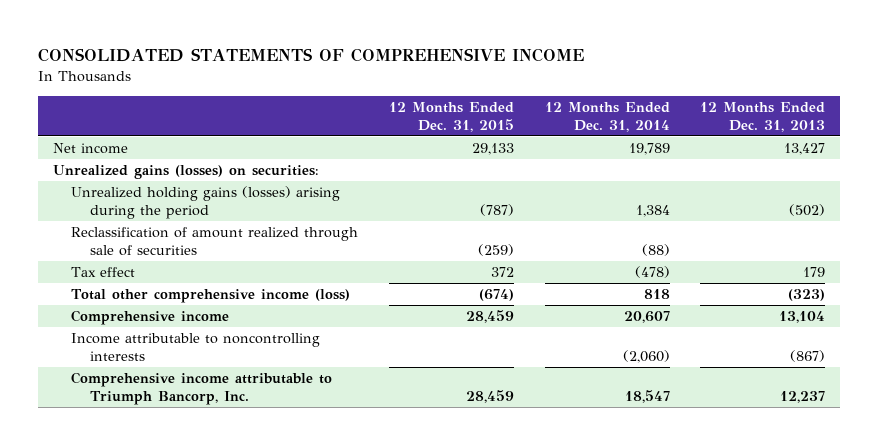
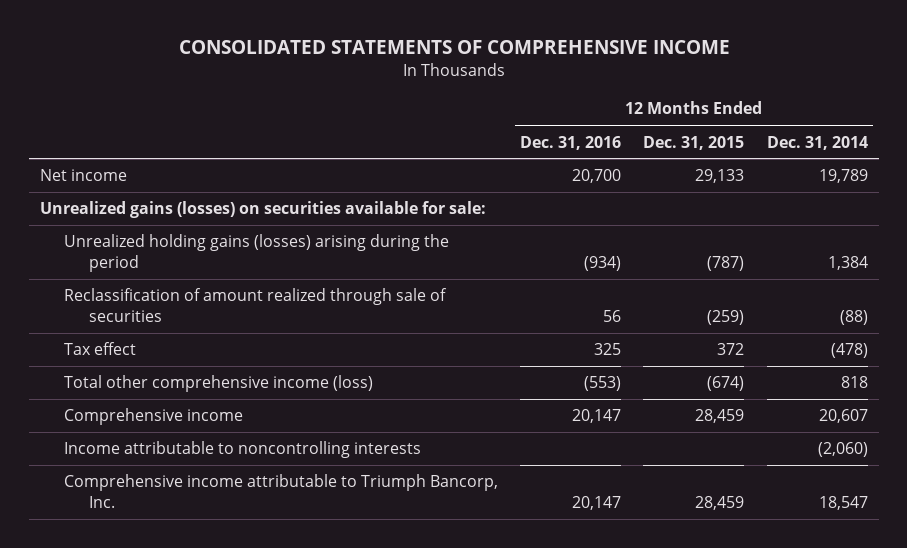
- | 12 Months Ended Dec. 31, 2015 | 12 Months Ended Dec. 31, 2014 | 12 Months Ended Dec. 31, 2013
+ | 12 Months Ended Dec. 31, 2016 | 12 Months Ended Dec. 31, 2015 | 12 Months Ended Dec. 31, 2014
- Unrealized gains (losses) on securities:
+ Unrealized gains (losses) on securities available for sale:

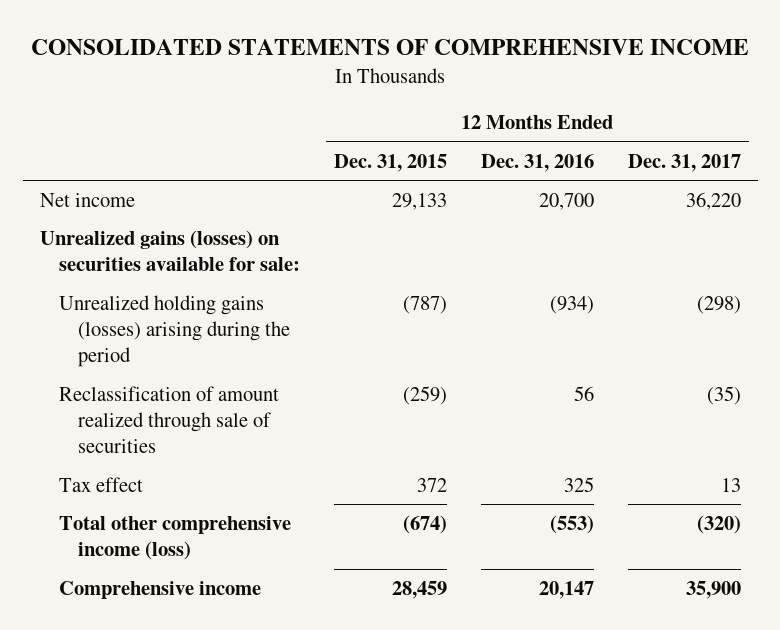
- | 12 Months Ended Dec. 31, 2016 | 12 Months Ended Dec. 31, 2015 | 12 Months Ended Dec. 31, 2014
+ | 12 Months Ended Dec. 31, 2015 | 12 Months Ended Dec. 31, 2016 | 12 Months Ended Dec. 31, 2017
- Income attributable to noncontrolling interests | | | (2,060)
- Comprehensive income attributable to Triumph Bancorp, Inc. | 20,147 | 28,459 | 18,547

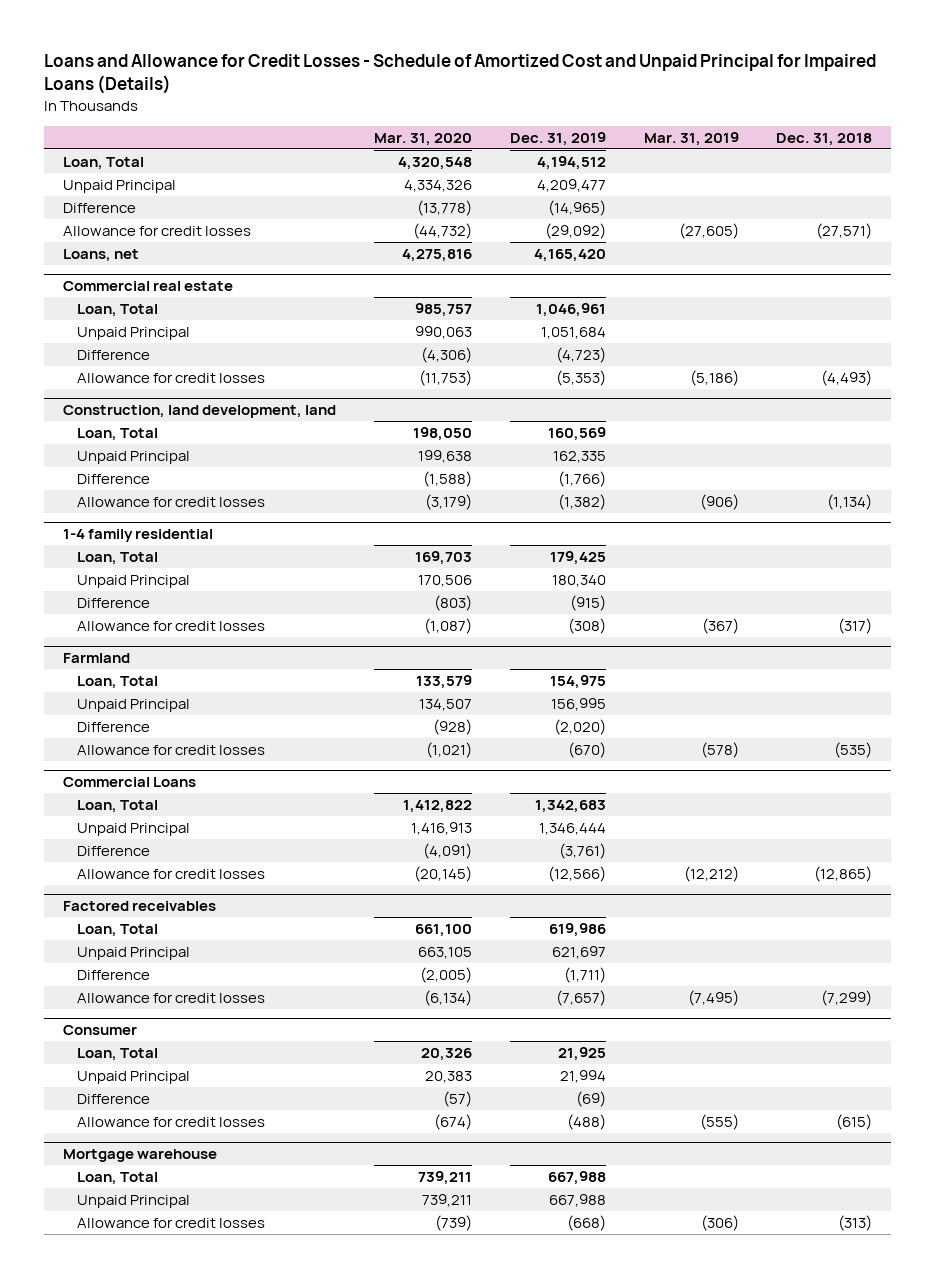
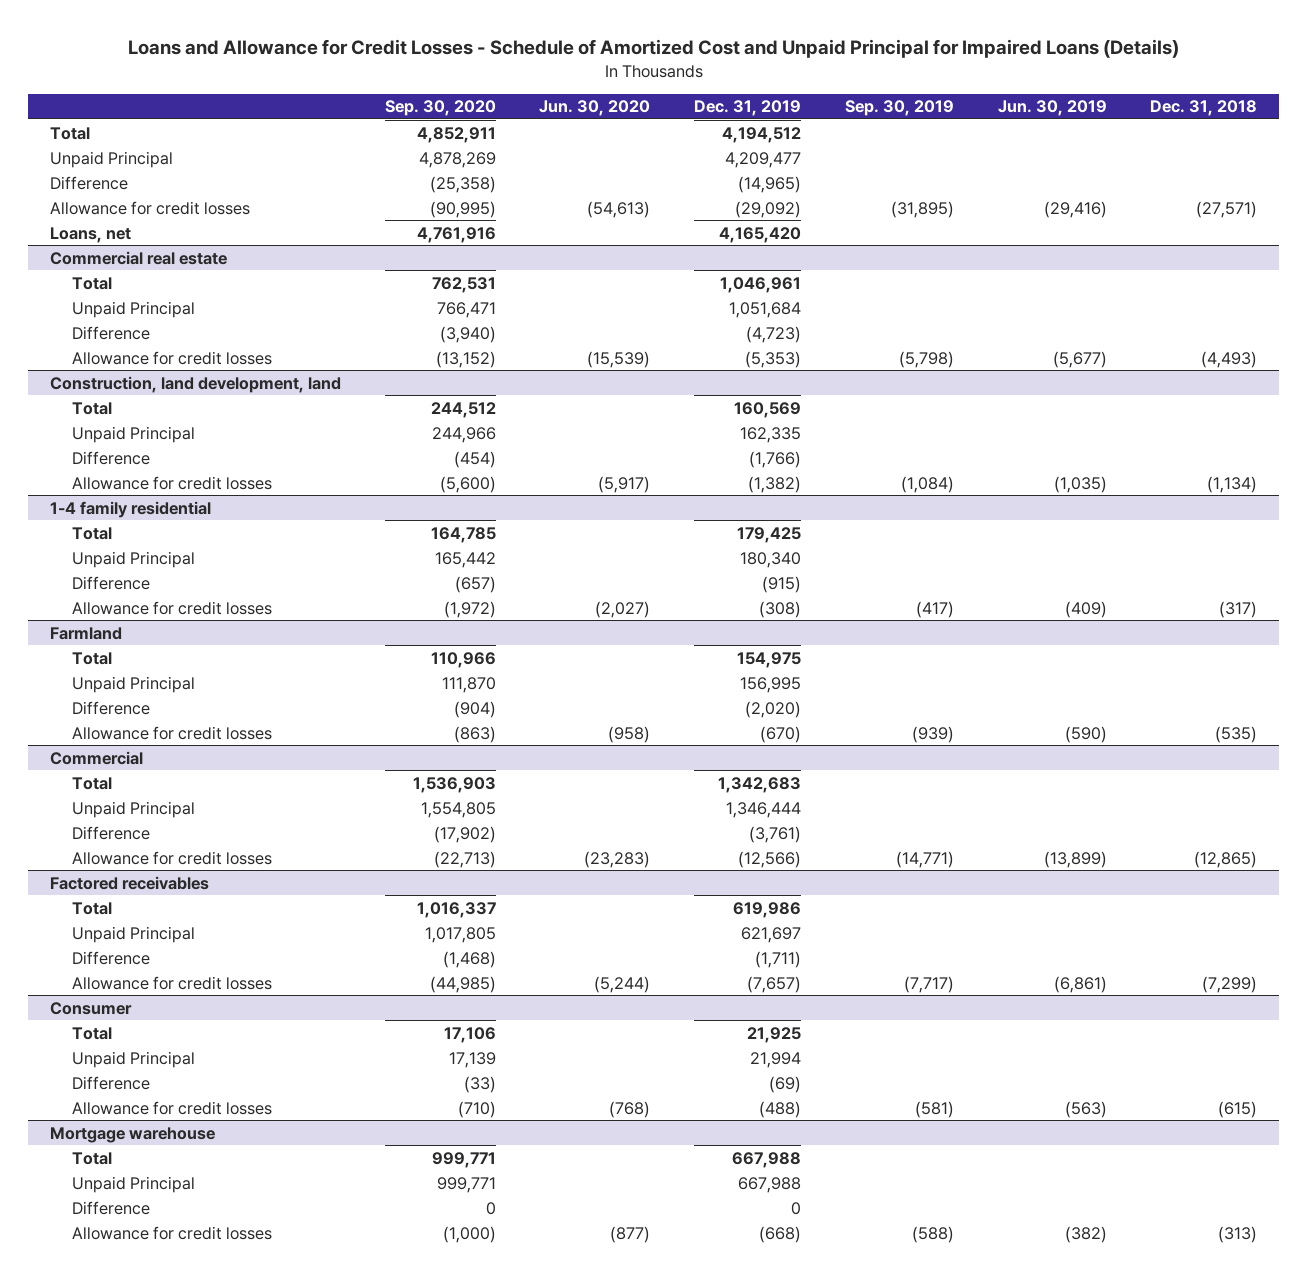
- | Mar. 31, 2020 | Dec. 31, 2019 | Mar. 31, 2019 | Dec. 31, 2018
+ | Sep. 30, 2020 | Jun. 30, 2020 | Dec. 31, 2019 | Sep. 30, 2019 | Jun. 30, 2019 | Dec. 31, 2018
- Loan, Total | 4,320,548 | 4,194,512 | |
+ Total | 4,852,911 | | 4,194,512 | | |
@ Commercial real estate
- Loan, Total | 985,757 | 1,046,961 | |
+ Total | 762,531 | | 1,046,961 | | |
@ Construction, land development, land
- Loan, Total | 198,050 | 160,569 | |
+ Total | 244,512 | | 160,569 | | |
@ 1-4 family residential
- Loan, Total | 169,703 | 179,425 | |
+ Total | 164,785 | | 179,425 | | |
@ Farmland
- Loan, Total | 133,579 | 154,975 | |
+ Total | 110,966 | | 154,975 | | |
- Commercial Loans
- Loan, Total | 1,412,822 | 1,342,683 | |
+ Commercial
+ Total | 1,536,903 | | 1,342,683 | | |
@ Factored receivables
- Loan, Total | 661,100 | 619,986 | |
+ Total | 1,016,337 | | 619,986 | | |
@ Consumer
- Loan, Total | 20,326 | 21,925 | |
+ Total | 17,106 | | 21,925 | | |
@ Mortgage warehouse
- Loan, Total | 739,211 | 667,988 | |
+ Total | 999,771 | | 667,988 | | |
+ Difference | 0 | | 0 | | |

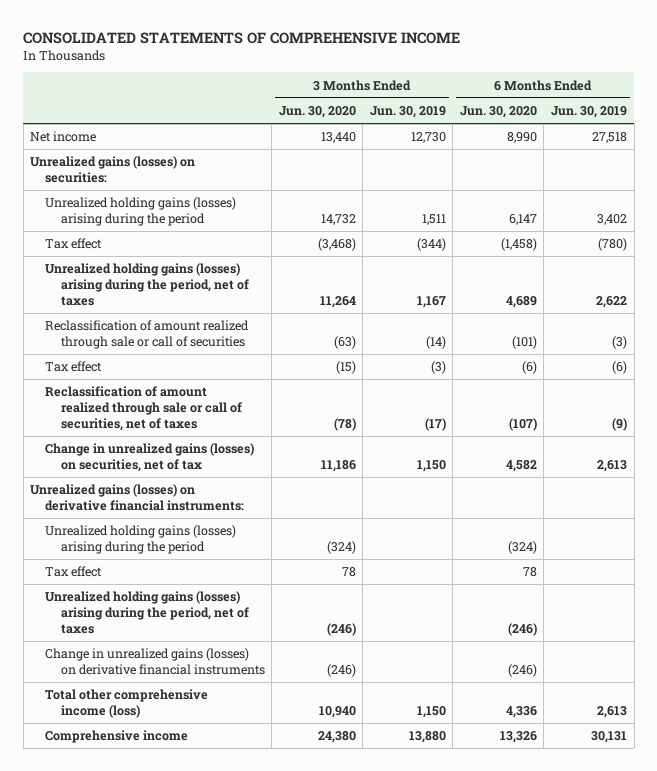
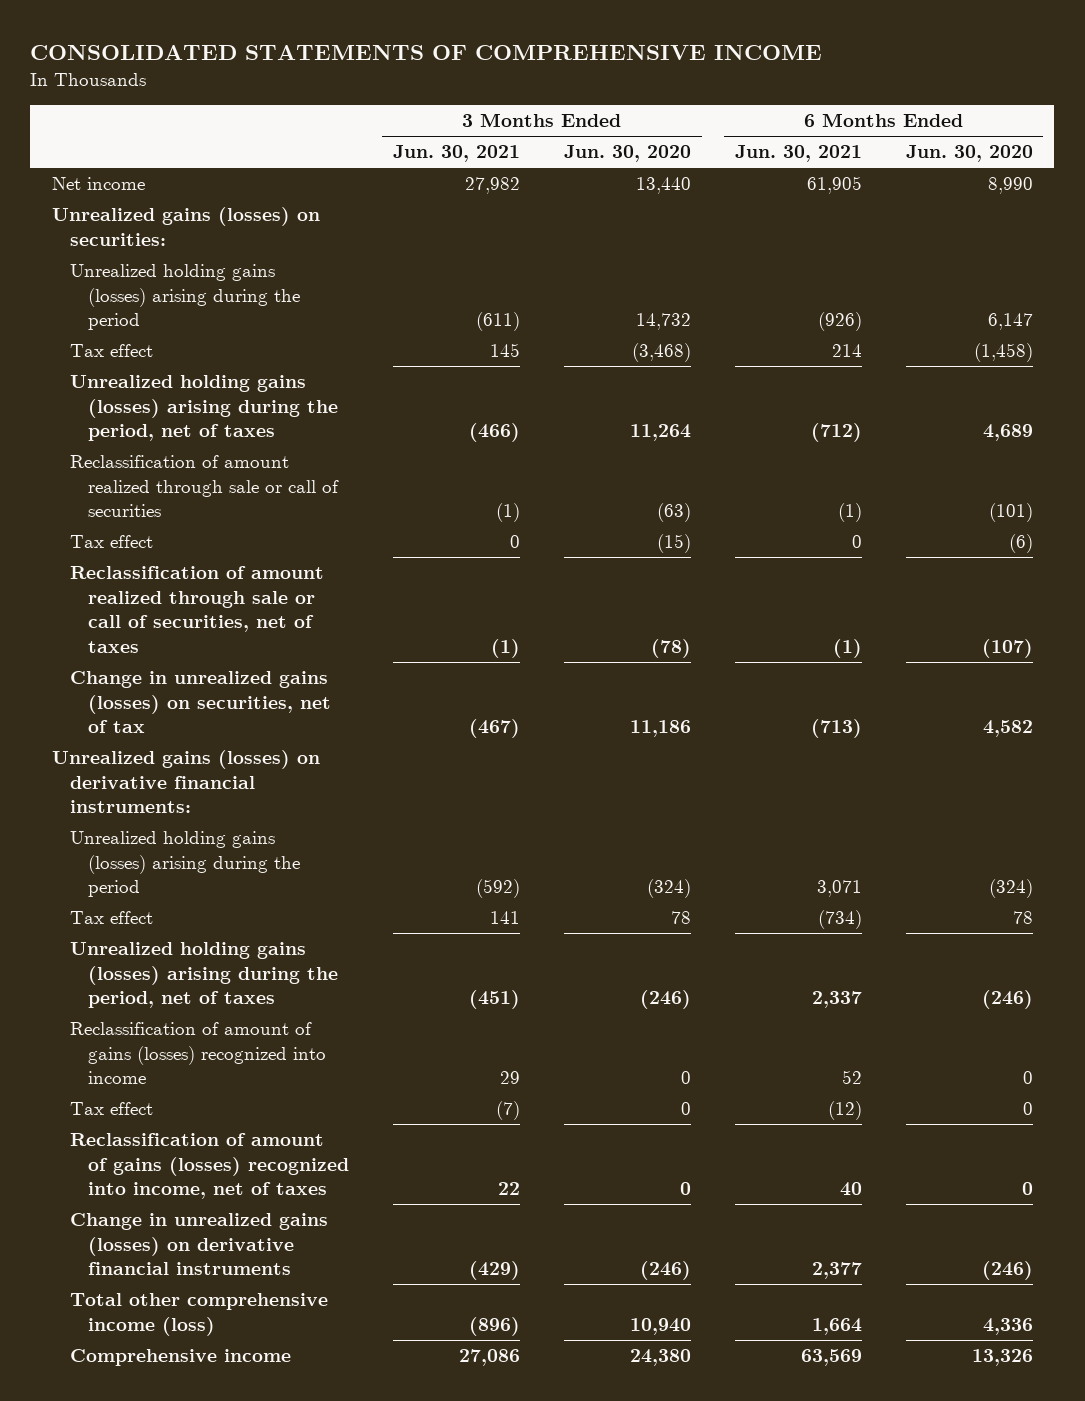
- | 3 Months Ended Jun. 30, 2020 | 3 Months Ended Jun. 30, 2019 | 6 Months Ended Jun. 30, 2020 | 6 Months Ended Jun. 30, 2019
+ | 3 Months Ended Jun. 30, 2021 | 3 Months Ended Jun. 30, 2020 | 6 Months Ended Jun. 30, 2021 | 6 Months Ended Jun. 30, 2020
+ Reclassification of amount of gains (losses) recognized into income | 29 | 0 | 52 | 0
+ Tax effect | (7) | 0 | (12) | 0
+ Reclassification of amount of gains (losses) recognized into income, net of taxes | 22 | 0 | 40 | 0

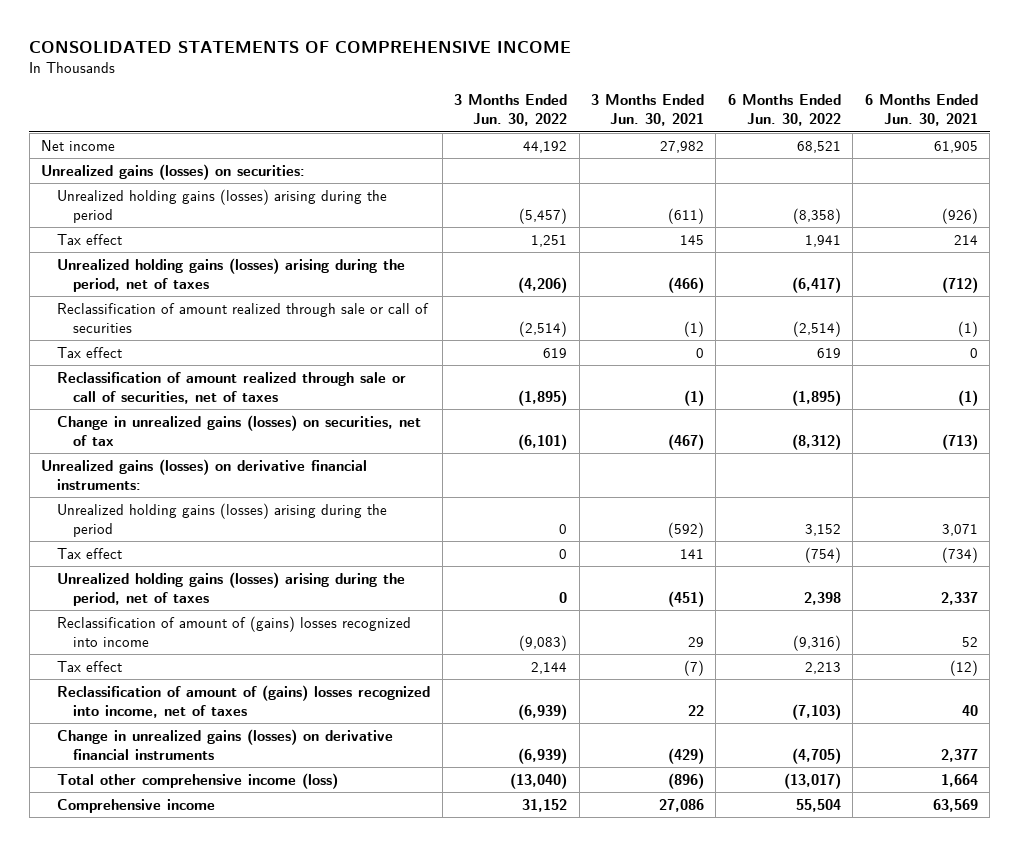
- | 3 Months Ended Jun. 30, 2021 | 3 Months Ended Jun. 30, 2020 | 6 Months Ended Jun. 30, 2021 | 6 Months Ended Jun. 30, 2020
+ | 3 Months Ended Jun. 30, 2022 | 3 Months Ended Jun. 30, 2021 | 6 Months Ended Jun. 30, 2022 | 6 Months Ended Jun. 30, 2021
- Reclassification of amount of gains (losses) recognized into income | 29 | 0 | 52 | 0
+ Reclassification of amount of (gains) losses recognized into income | (9,083) | 29 | (9,316) | 52
- Reclassification of amount of gains (losses) recognized into income, net of taxes | 22 | 0 | 40 | 0
+ Reclassification of amount of (gains) losses recognized into income, net of taxes | (6,939) | 22 | (7,103) | 40

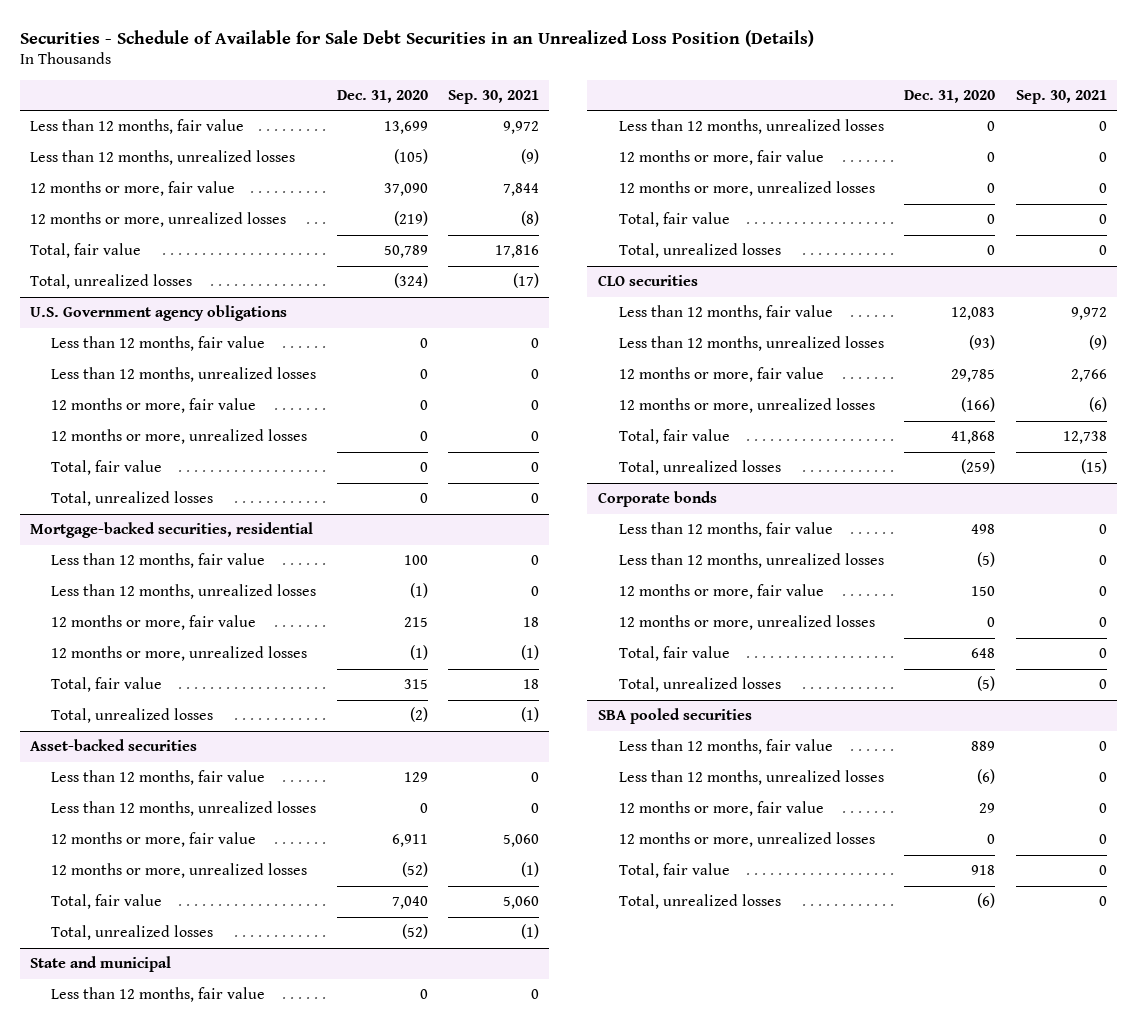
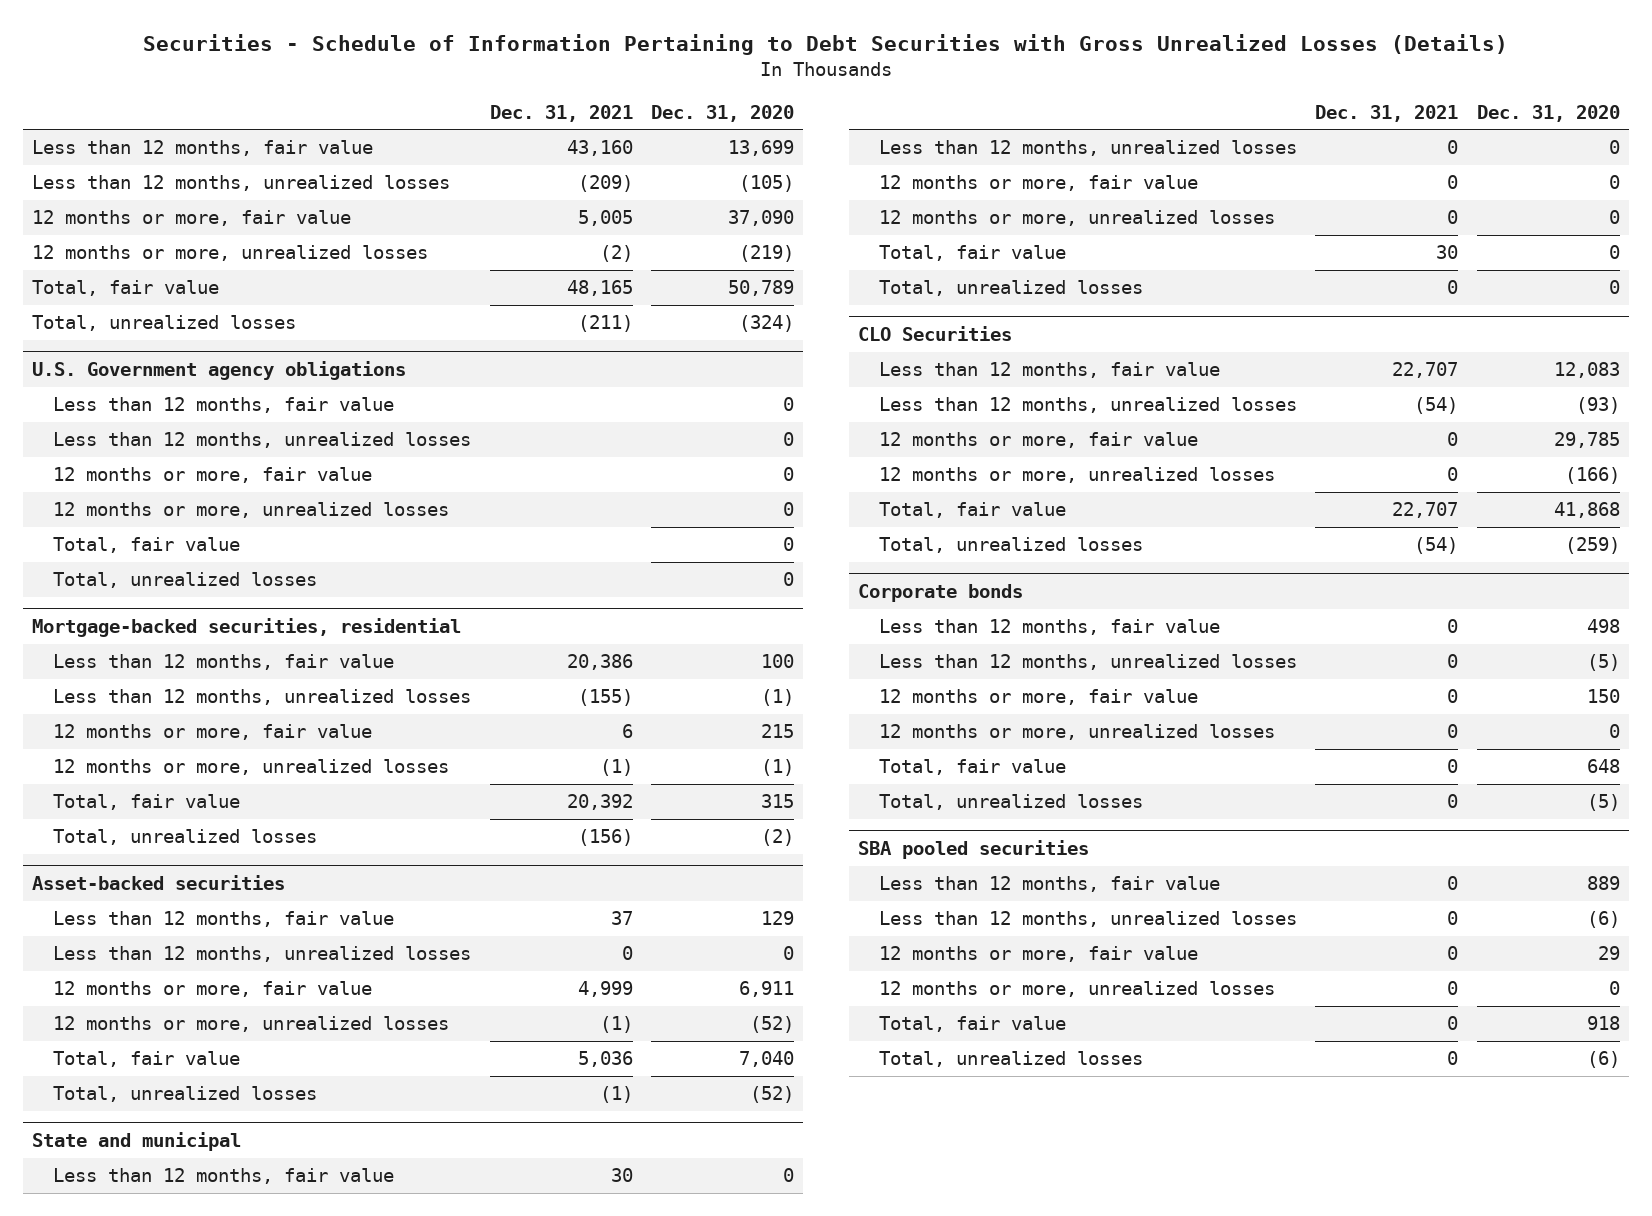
- Securities - Schedule of Available for Sale Debt Securities in an Unrealized Loss Position (Details)
+ Securities - Schedule of Information Pertaining to Debt Securities with Gross Unrealized Losses (Details)
- | Dec. 31, 2020 | Sep. 30, 2021
+ | Dec. 31, 2021 | Dec. 31, 2020
- CLO securities
+ CLO Securities

